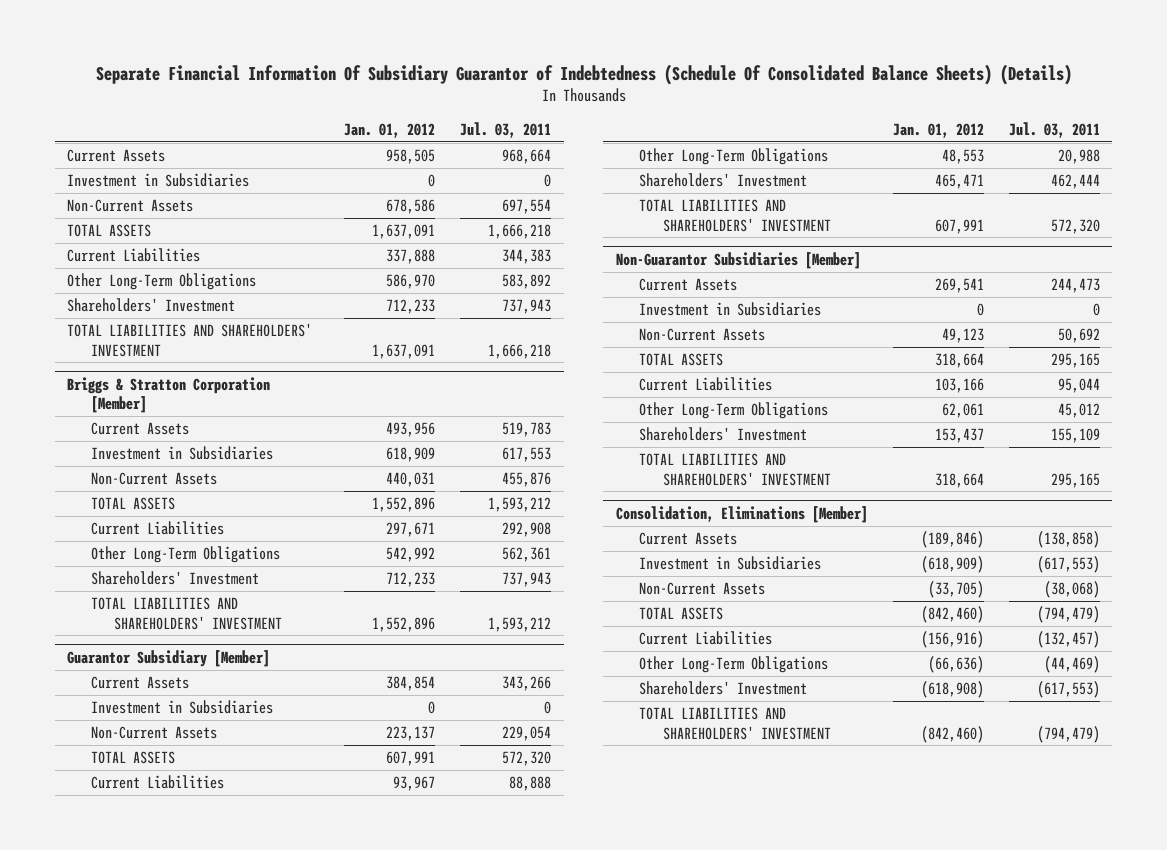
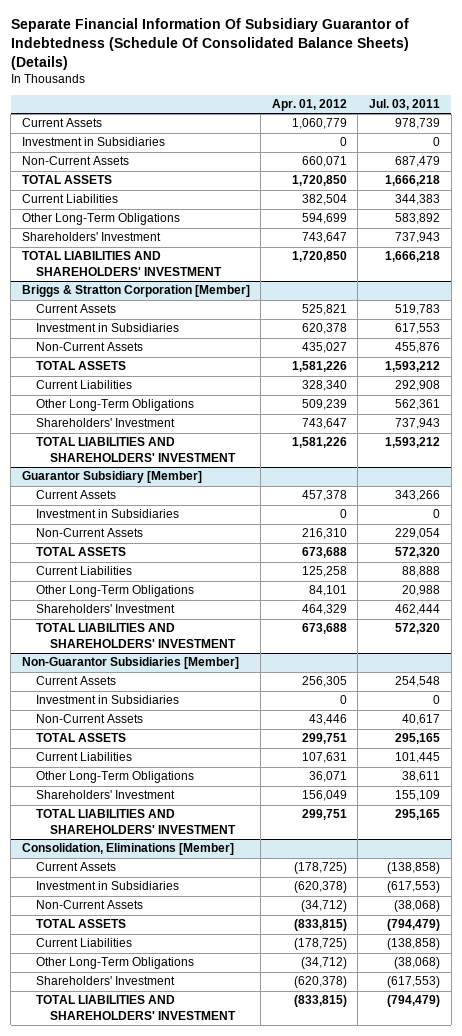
- | Jan. 01, 2012 | Jul. 03, 2011
+ | Apr. 01, 2012 | Jul. 03, 2011
- Current Assets | 958,505 | 968,664
+ Current Assets | 1,060,779 | 978,739
- Non-Current Assets | 678,586 | 697,554
+ Non-Current Assets | 660,071 | 687,479
@ Non-Guarantor Subsidiaries [Member]
- Current Assets | 269,541 | 244,473
+ Current Assets | 256,305 | 254,548
- Non-Current Assets | 49,123 | 50,692
+ Non-Current Assets | 43,446 | 40,617
- Current Liabilities | 103,166 | 95,044
- Other Long-Term Obligations | 62,061 | 45,012
+ Current Liabilities | 107,631 | 101,445
+ Other Long-Term Obligations | 36,071 | 38,611
@ Consolidation, Eliminations [Member]
- Current Liabilities | (156,916) | (132,457)
- Other Long-Term Obligations | (66,636) | (44,469)
+ Current Liabilities | (178,725) | (138,858)
+ Other Long-Term Obligations | (34,712) | (38,068)

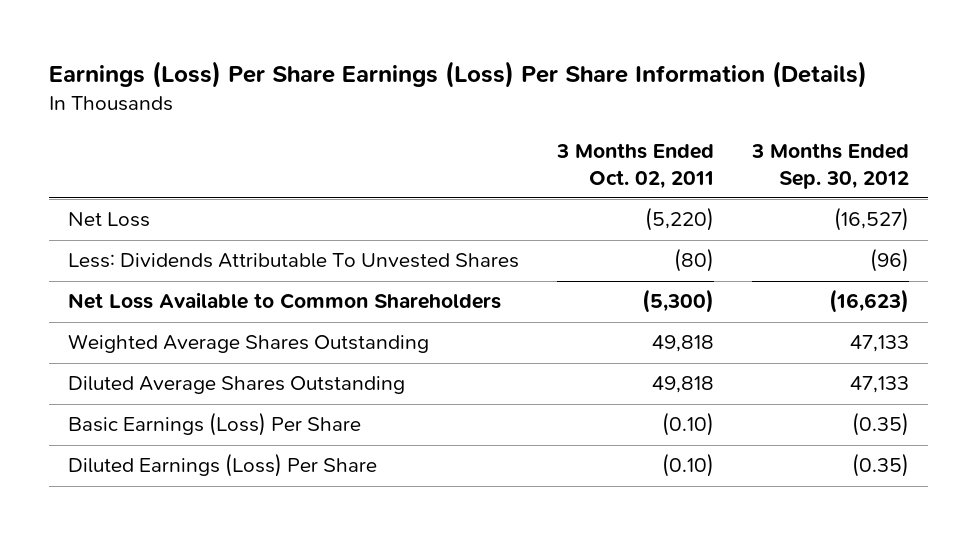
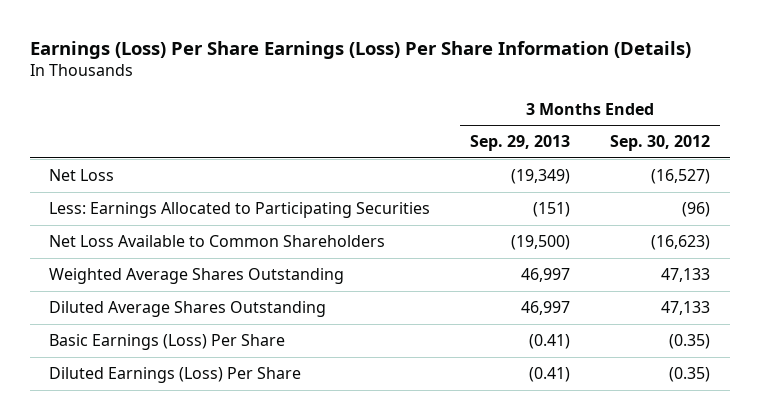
- | 3 Months Ended Oct. 02, 2011 | 3 Months Ended Sep. 30, 2012
+ | 3 Months Ended Sep. 29, 2013 | 3 Months Ended Sep. 30, 2012
- Less: Dividends Attributable To Unvested Shares | (80) | (96)
+ Less: Earnings Allocated to Participating Securities | (151) | (96)

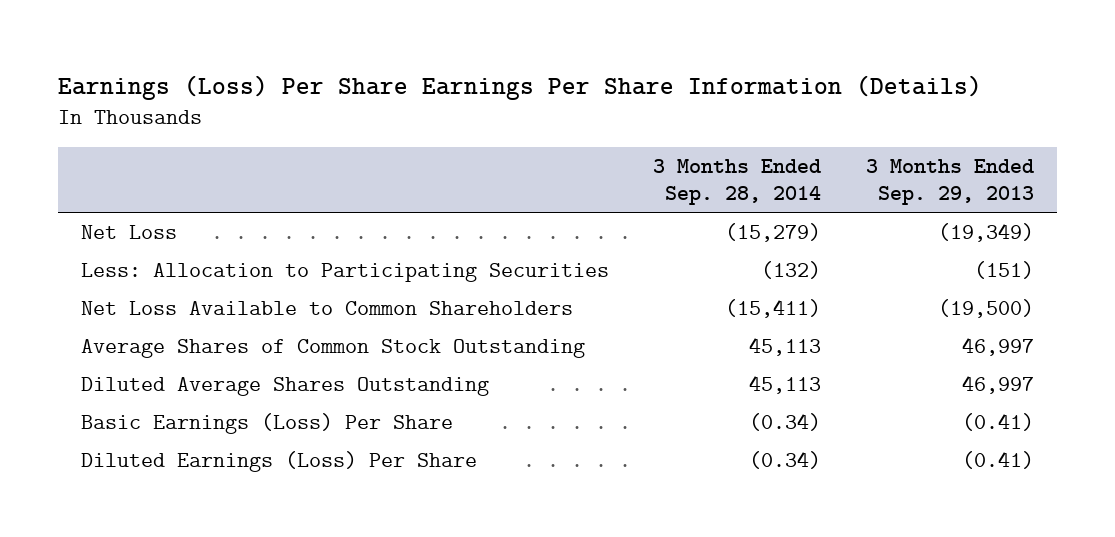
- Earnings (Loss) Per Share Earnings (Loss) Per Share Information (Details)
+ Earnings (Loss) Per Share Earnings Per Share Information (Details)
- | 3 Months Ended Sep. 29, 2013 | 3 Months Ended Sep. 30, 2012
+ | 3 Months Ended Sep. 28, 2014 | 3 Months Ended Sep. 29, 2013
- Less: Earnings Allocated to Participating Securities | (151) | (96)
+ Less: Allocation to Participating Securities | (132) | (151)
- Weighted Average Shares Outstanding | 46,997 | 47,133
+ Average Shares of Common Stock Outstanding | 45,113 | 46,997

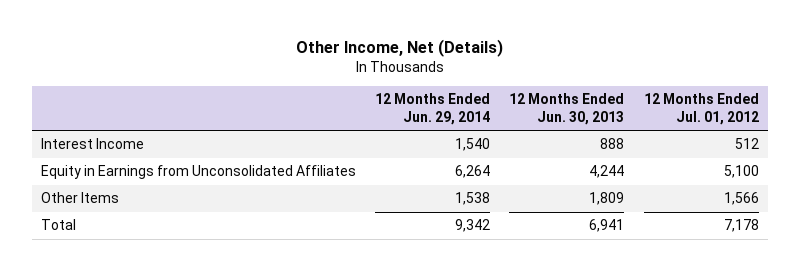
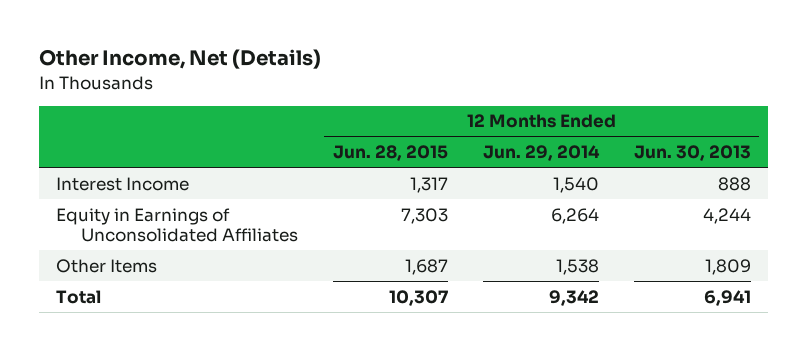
- | 12 Months Ended Jun. 29, 2014 | 12 Months Ended Jun. 30, 2013 | 12 Months Ended Jul. 01, 2012
+ | 12 Months Ended Jun. 28, 2015 | 12 Months Ended Jun. 29, 2014 | 12 Months Ended Jun. 30, 2013
- Equity in Earnings from Unconsolidated Affiliates | 6,264 | 4,244 | 5,100
+ Equity in Earnings of Unconsolidated Affiliates | 7,303 | 6,264 | 4,244

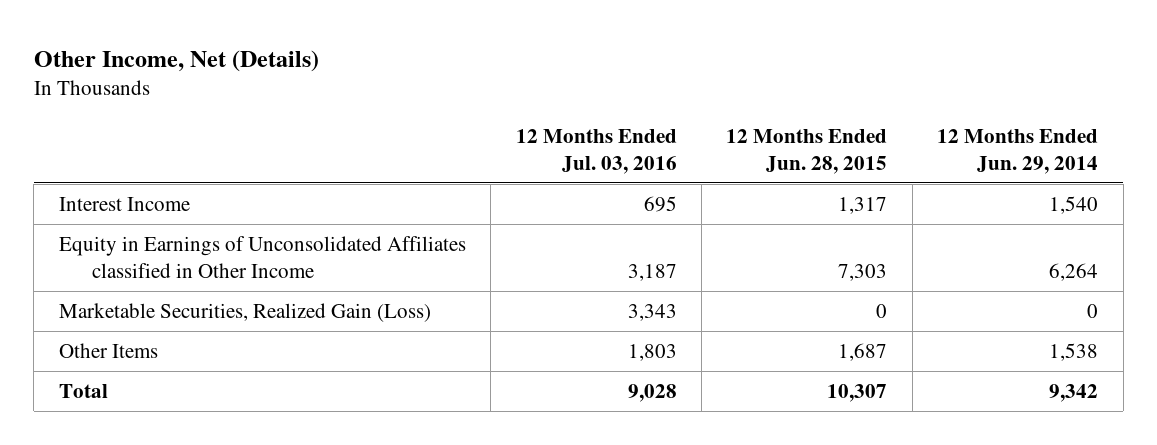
- | 12 Months Ended Jun. 28, 2015 | 12 Months Ended Jun. 29, 2014 | 12 Months Ended Jun. 30, 2013
+ | 12 Months Ended Jul. 03, 2016 | 12 Months Ended Jun. 28, 2015 | 12 Months Ended Jun. 29, 2014
- Equity in Earnings of Unconsolidated Affiliates | 7,303 | 6,264 | 4,244
+ Equity in Earnings of Unconsolidated Affiliates classified in Other Income | 3,187 | 7,303 | 6,264
+ Marketable Securities, Realized Gain (Loss) | 3,343 | 0 | 0

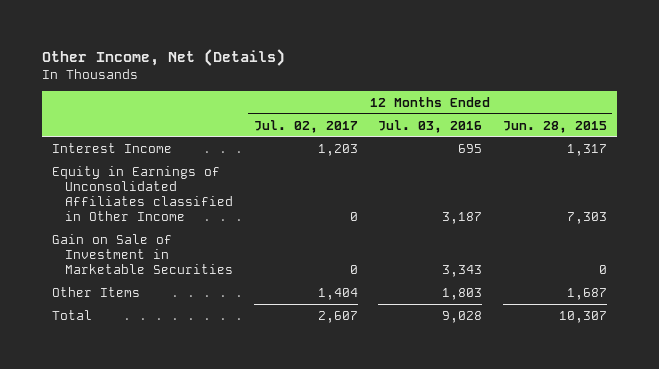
- | 12 Months Ended Jul. 03, 2016 | 12 Months Ended Jun. 28, 2015 | 12 Months Ended Jun. 29, 2014
+ | 12 Months Ended Jul. 02, 2017 | 12 Months Ended Jul. 03, 2016 | 12 Months Ended Jun. 28, 2015
- Marketable Securities, Realized Gain (Loss) | 3,343 | 0 | 0
+ Gain on Sale of Investment in Marketable Securities | 0 | 3,343 | 0

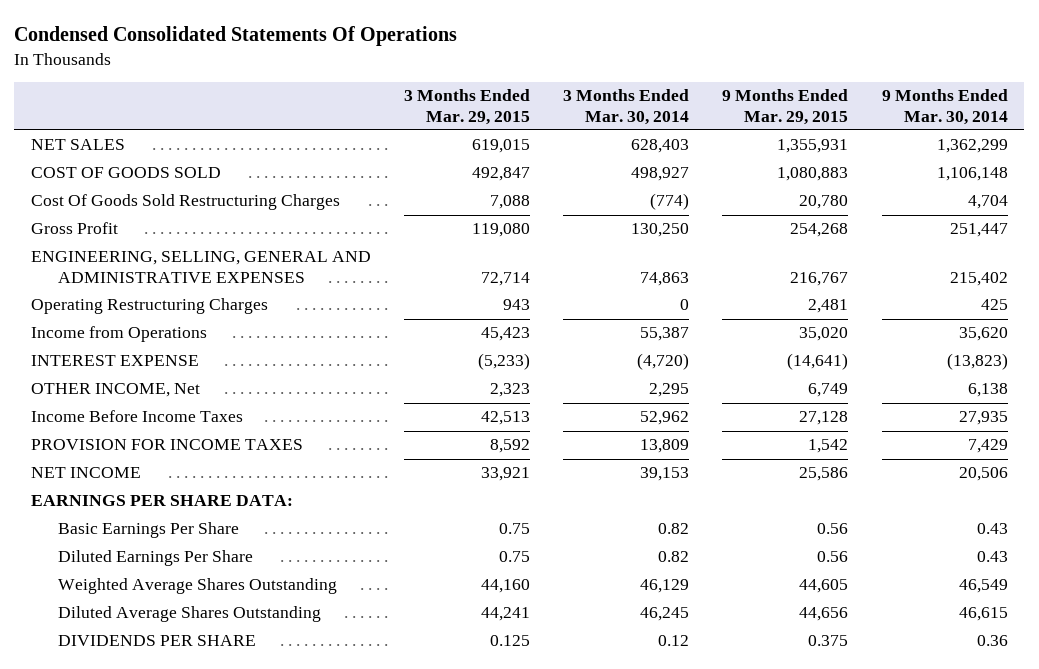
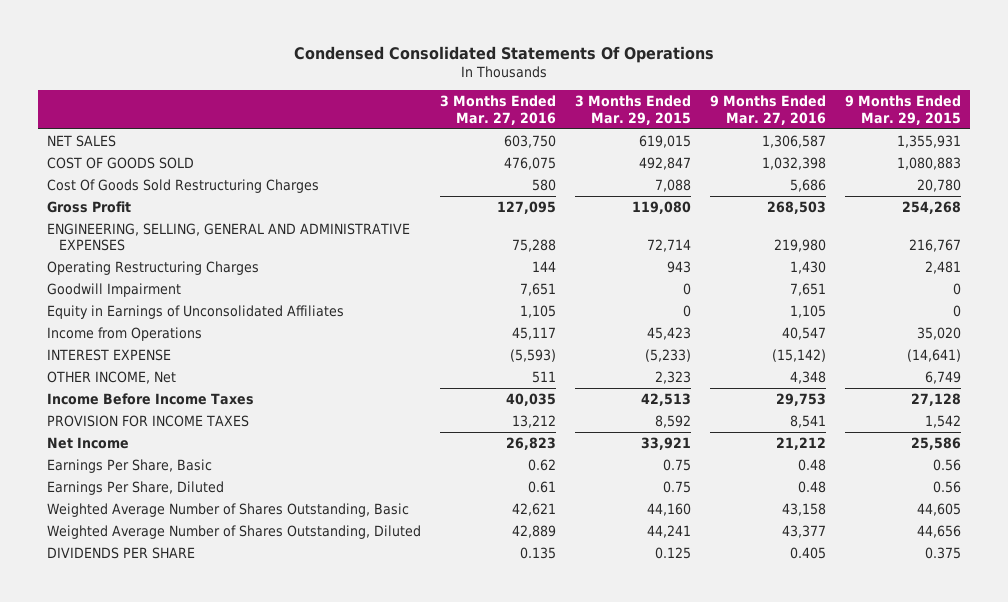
- | 3 Months Ended Mar. 29, 2015 | 3 Months Ended Mar. 30, 2014 | 9 Months Ended Mar. 29, 2015 | 9 Months Ended Mar. 30, 2014
+ | 3 Months Ended Mar. 27, 2016 | 3 Months Ended Mar. 29, 2015 | 9 Months Ended Mar. 27, 2016 | 9 Months Ended Mar. 29, 2015
+ Goodwill Impairment | 7,651 | 0 | 7,651 | 0
+ Equity in Earnings of Unconsolidated Affiliates | 1,105 | 0 | 1,105 | 0
- NET INCOME | 33,921 | 39,153 | 25,586 | 20,506
- EARNINGS PER SHARE DATA:
- Basic Earnings Per Share | 0.75 | 0.82 | 0.56 | 0.43
- Diluted Earnings Per Share | 0.75 | 0.82 | 0.56 | 0.43
- Weighted Average Shares Outstanding | 44,160 | 46,129 | 44,605 | 46,549
- Diluted Average Shares Outstanding | 44,241 | 46,245 | 44,656 | 46,615
+ Net Income | 26,823 | 33,921 | 21,212 | 25,586
+ Earnings Per Share, Basic | 0.62 | 0.75 | 0.48 | 0.56
+ Earnings Per Share, Diluted | 0.61 | 0.75 | 0.48 | 0.56
+ Weighted Average Number of Shares Outstanding, Basic | 42,621 | 44,160 | 43,158 | 44,605
+ Weighted Average Number of Shares Outstanding, Diluted | 42,889 | 44,241 | 43,377 | 44,656

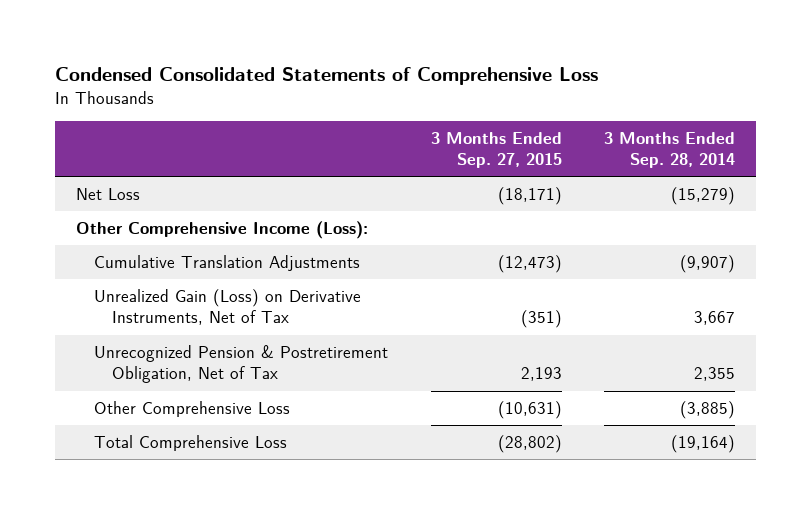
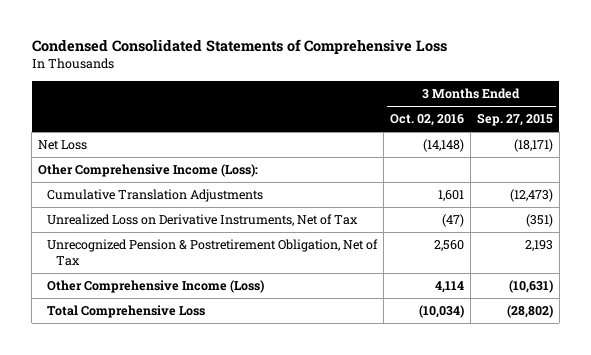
- | 3 Months Ended Sep. 27, 2015 | 3 Months Ended Sep. 28, 2014
+ | 3 Months Ended Oct. 02, 2016 | 3 Months Ended Sep. 27, 2015
- Unrealized Gain (Loss) on Derivative Instruments, Net of Tax | (351) | 3,667
+ Unrealized Loss on Derivative Instruments, Net of Tax | (47) | (351)
- Other Comprehensive Loss | (10,631) | (3,885)
+ Other Comprehensive Income (Loss) | 4,114 | (10,631)

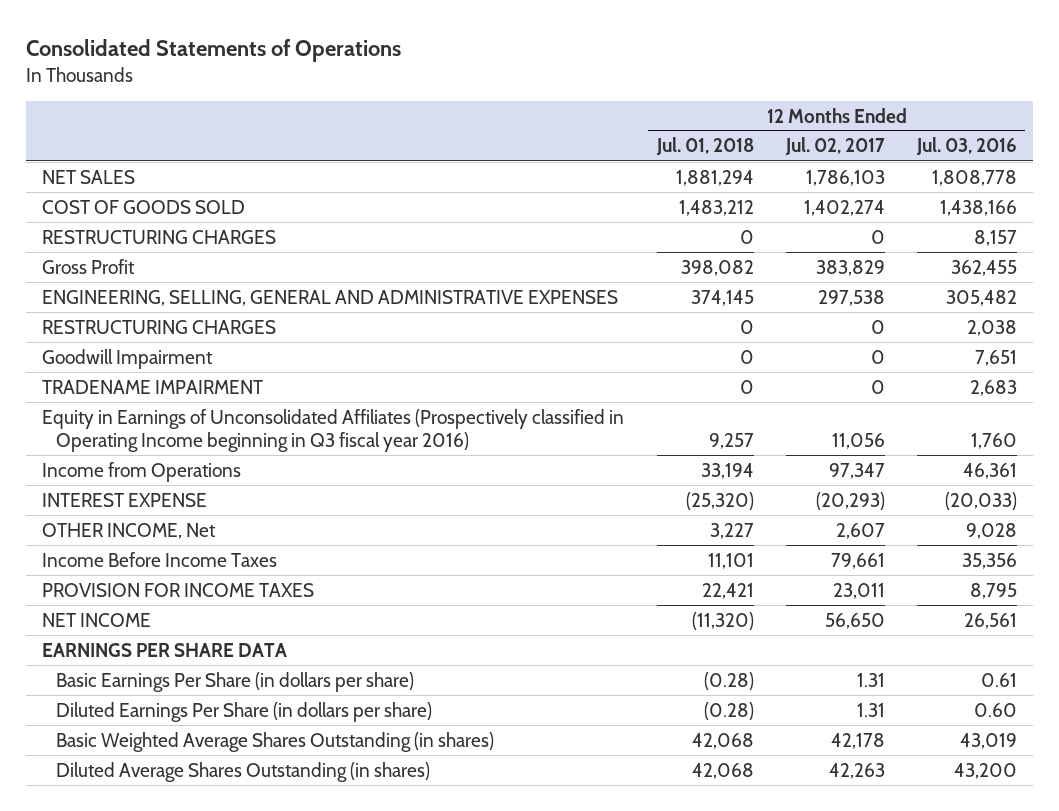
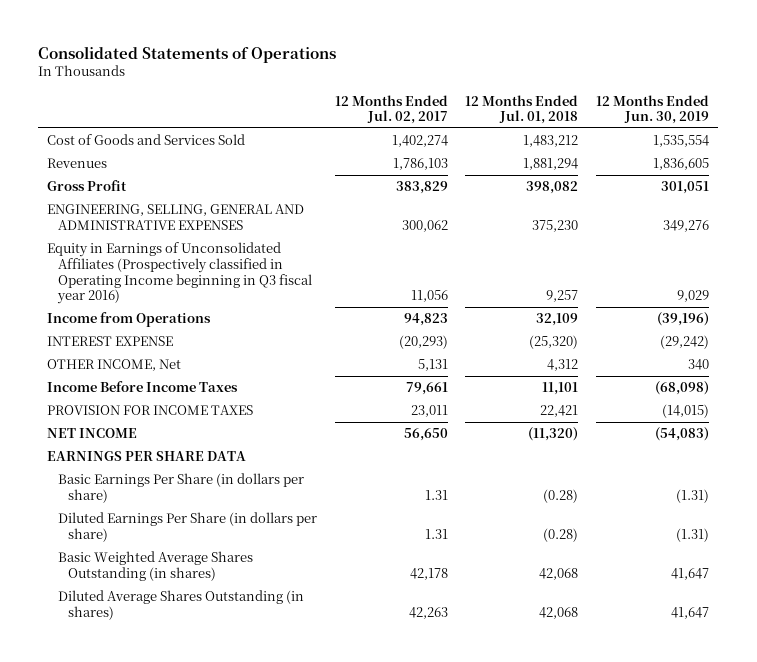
- | 12 Months Ended Jul. 01, 2018 | 12 Months Ended Jul. 02, 2017 | 12 Months Ended Jul. 03, 2016
+ | 12 Months Ended Jul. 02, 2017 | 12 Months Ended Jul. 01, 2018 | 12 Months Ended Jun. 30, 2019
- NET SALES | 1,881,294 | 1,786,103 | 1,808,778
- COST OF GOODS SOLD | 1,483,212 | 1,402,274 | 1,438,166
- RESTRUCTURING CHARGES | 0 | 0 | 8,157
+ Cost of Goods and Services Sold | 1,402,274 | 1,483,212 | 1,535,554
+ Revenues | 1,786,103 | 1,881,294 | 1,836,605
- ENGINEERING, SELLING, GENERAL AND ADMINISTRATIVE EXPENSES | 374,145 | 297,538 | 305,482
- RESTRUCTURING CHARGES | 0 | 0 | 2,038
- Goodwill Impairment | 0 | 0 | 7,651
- TRADENAME IMPAIRMENT | 0 | 0 | 2,683
+ ENGINEERING, SELLING, GENERAL AND ADMINISTRATIVE EXPENSES | 300,062 | 375,230 | 349,276
- Income from Operations | 33,194 | 97,347 | 46,361
+ Income from Operations | 94,823 | 32,109 | (39,196)
- OTHER INCOME, Net | 3,227 | 2,607 | 9,028
+ OTHER INCOME, Net | 5,131 | 4,312 | 340

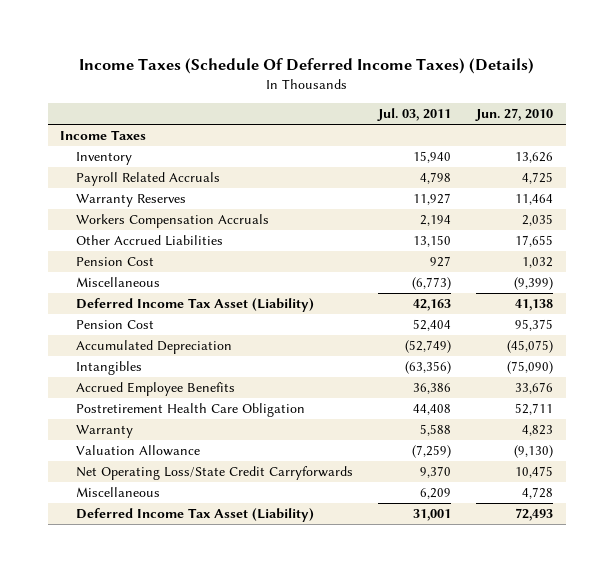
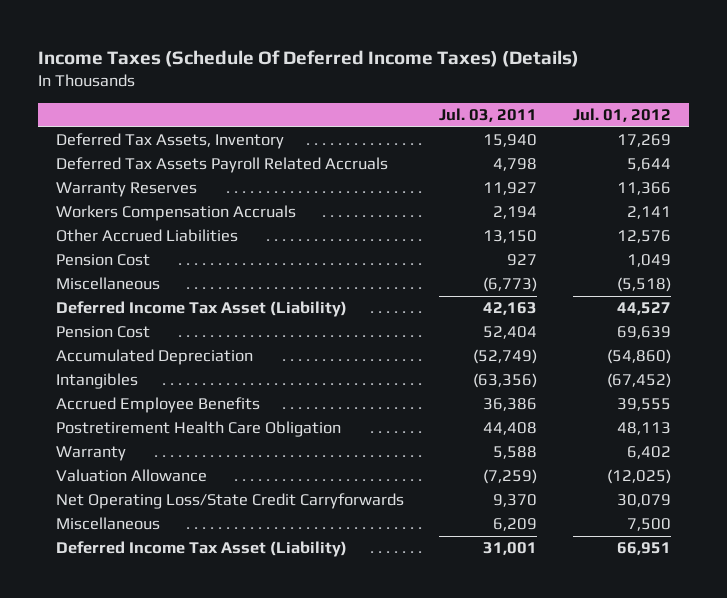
- | Jul. 03, 2011 | Jun. 27, 2010
+ | Jul. 03, 2011 | Jul. 01, 2012
- Income Taxes
- Inventory | 15,940 | 13,626
- Payroll Related Accruals | 4,798 | 4,725
+ Deferred Tax Assets, Inventory | 15,940 | 17,269
+ Deferred Tax Assets Payroll Related Accruals | 4,798 | 5,644

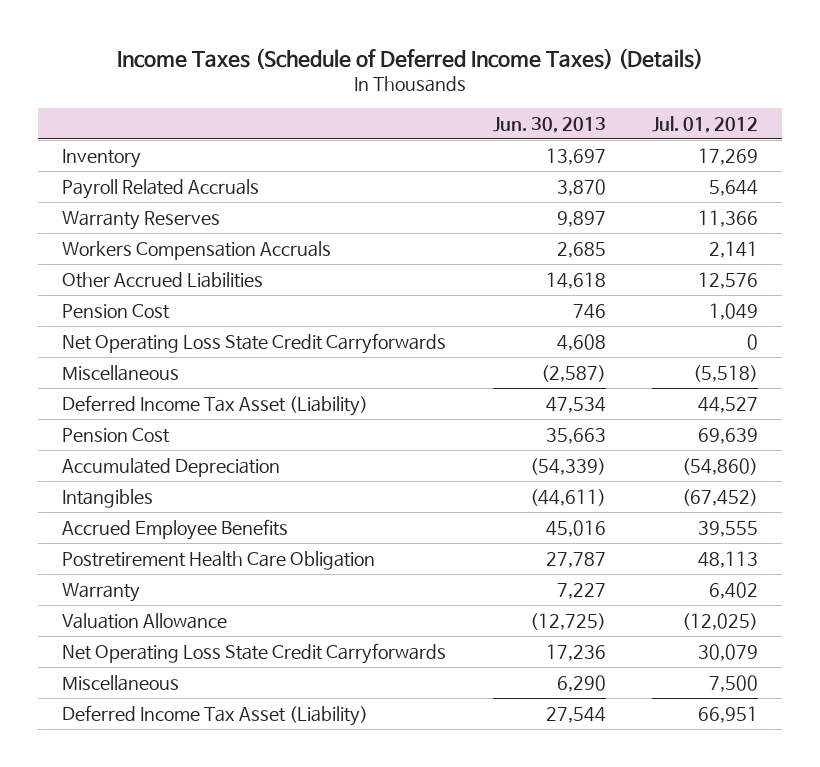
- Income Taxes (Schedule Of Deferred Income Taxes) (Details)
+ Income Taxes (Schedule of Deferred Income Taxes) (Details)
- | Jul. 03, 2011 | Jul. 01, 2012
+ | Jun. 30, 2013 | Jul. 01, 2012
- Deferred Tax Assets, Inventory | 15,940 | 17,269
- Deferred Tax Assets Payroll Related Accruals | 4,798 | 5,644
+ Inventory | 13,697 | 17,269
+ Payroll Related Accruals | 3,870 | 5,644
+ Net Operating Loss State Credit Carryforwards | 4,608 | 0
- Net Operating Loss/State Credit Carryforwards | 9,370 | 30,079
+ Net Operating Loss State Credit Carryforwards | 17,236 | 30,079

